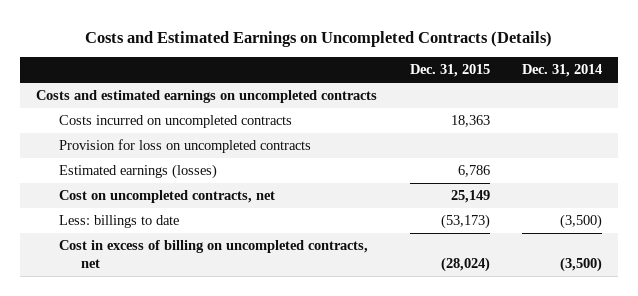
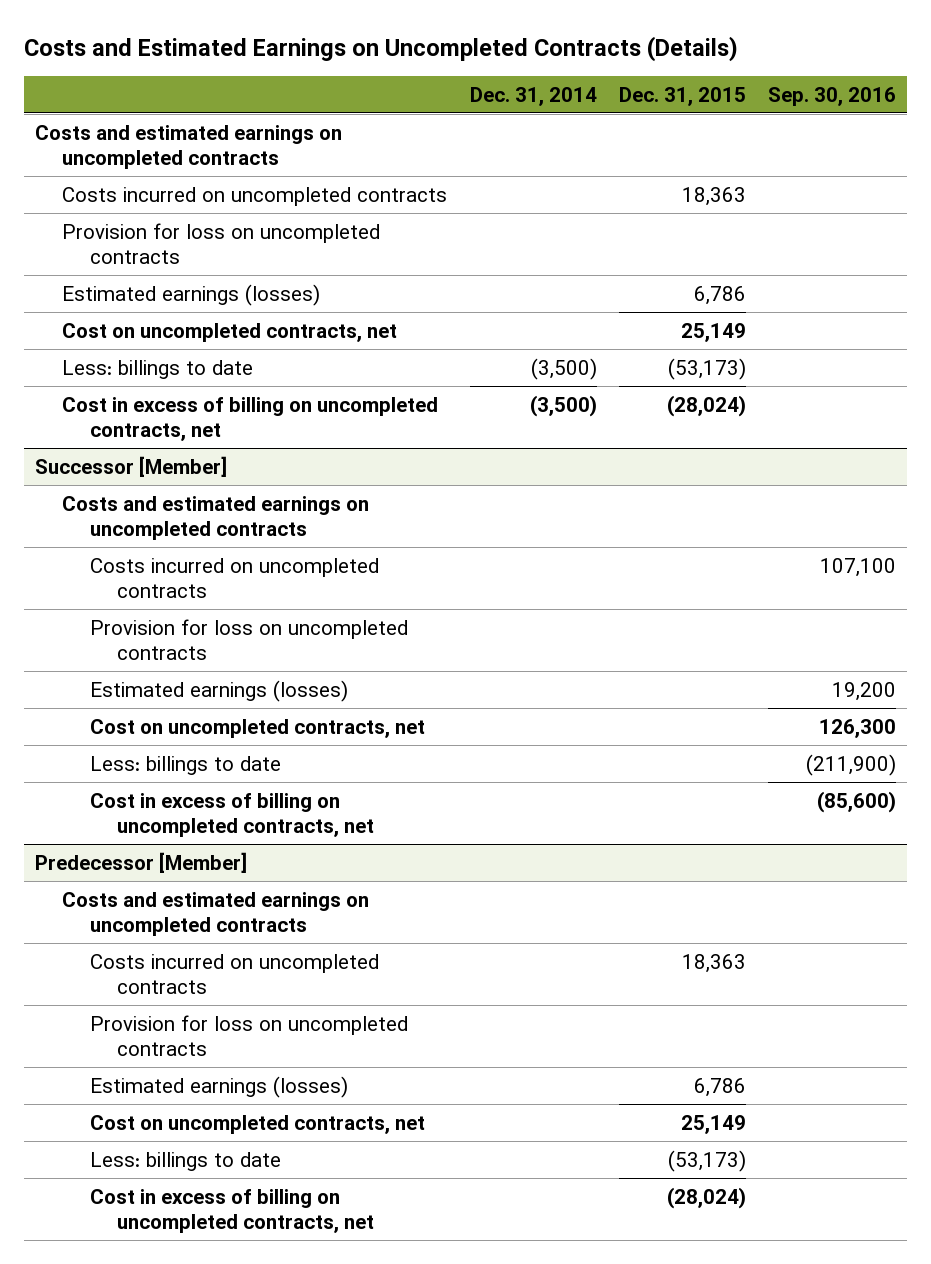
- | Dec. 31, 2015 | Dec. 31, 2014
+ | Dec. 31, 2014 | Dec. 31, 2015 | Sep. 30, 2016
+ Successor [Member]
+ Costs and estimated earnings on uncompleted contracts
+ Costs incurred on uncompleted contracts | | | 107,100
+ Provision for loss on uncompleted contracts
+ Estimated earnings (losses) | | | 19,200
+ Cost on uncompleted contracts, net | | | 126,300
+ Less: billings to date | | | (211,900)
+ Cost in excess of billing on uncompleted contracts, net | | | (85,600)
+ Predecessor [Member]
+ Costs and estimated earnings on uncompleted contracts
+ Costs incurred on uncompleted contracts | | 18,363 |
+ Provision for loss on uncompleted contracts
+ Estimated earnings (losses) | | 6,786 |
+ Cost on uncompleted contracts, net | | 25,149 |
+ Less: billings to date | | (53,173) |
+ Cost in excess of billing on uncompleted contracts, net | | (28,024) |

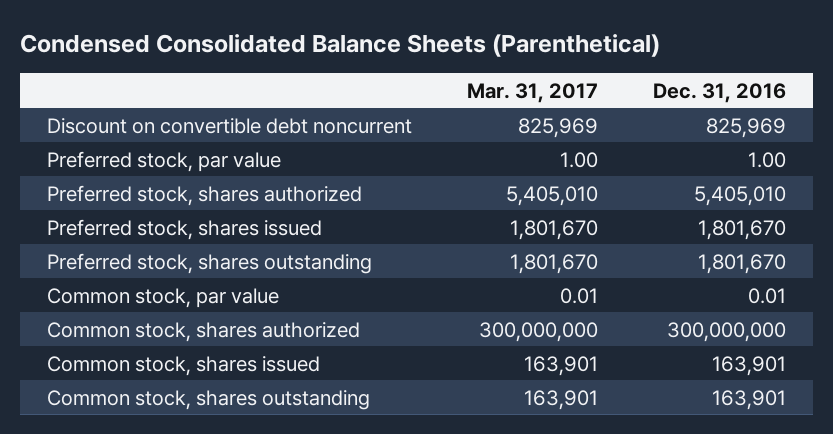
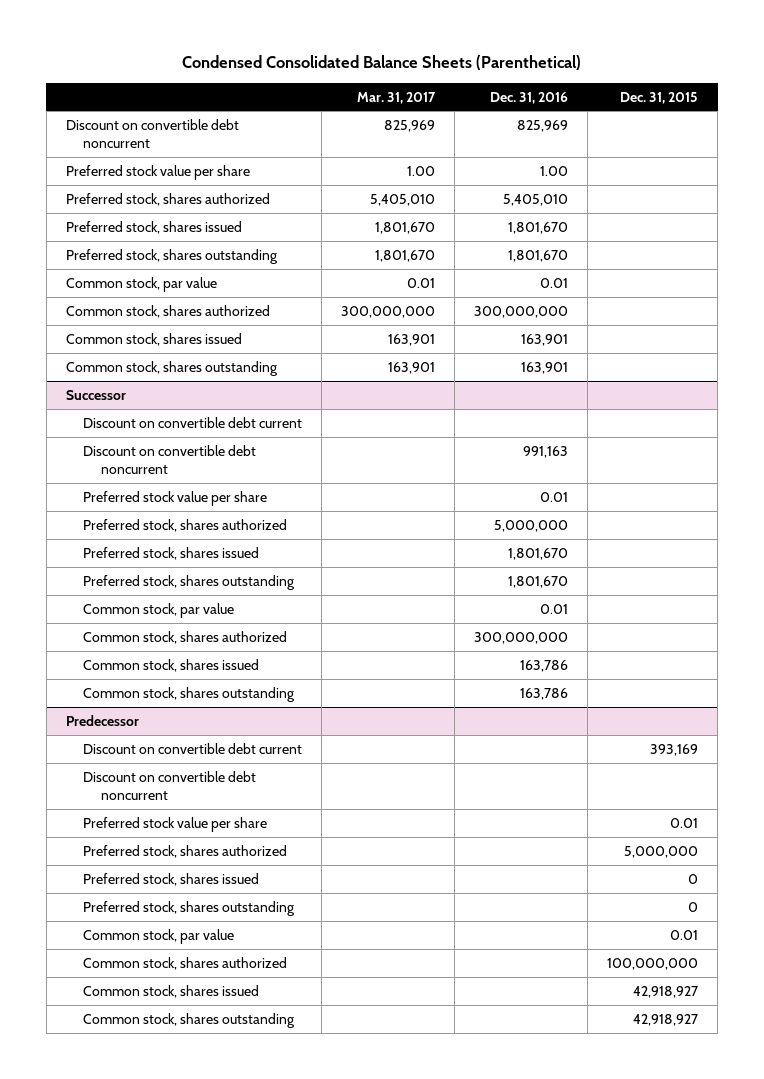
- | Mar. 31, 2017 | Dec. 31, 2016
+ | Mar. 31, 2017 | Dec. 31, 2016 | Dec. 31, 2015
- Preferred stock, par value | 1.00 | 1.00
+ Preferred stock value per share | 1.00 | 1.00 |
+ Successor
+ Discount on convertible debt current
+ Discount on convertible debt noncurrent | | 991,163 |
+ Preferred stock value per share | | 0.01 |
+ Preferred stock, shares authorized | | 5,000,000 |
+ Preferred stock, shares issued | | 1,801,670 |
+ Preferred stock, shares outstanding | | 1,801,670 |
+ Common stock, par value | | 0.01 |
+ Common stock, shares authorized | | 300,000,000 |
+ Common stock, shares issued | | 163,786 |
+ Common stock, shares outstanding | | 163,786 |
+ Predecessor
+ Discount on convertible debt current | | | 393,169
+ Discount on convertible debt noncurrent
+ Preferred stock value per share | | | 0.01
+ Preferred stock, shares authorized | | | 5,000,000
+ Preferred stock, shares issued | | | 0
+ Preferred stock, shares outstanding | | | 0
+ Common stock, par value | | | 0.01
+ Common stock, shares authorized | | | 100,000,000
+ Common stock, shares issued | | | 42,918,927
+ Common stock, shares outstanding | | | 42,918,927

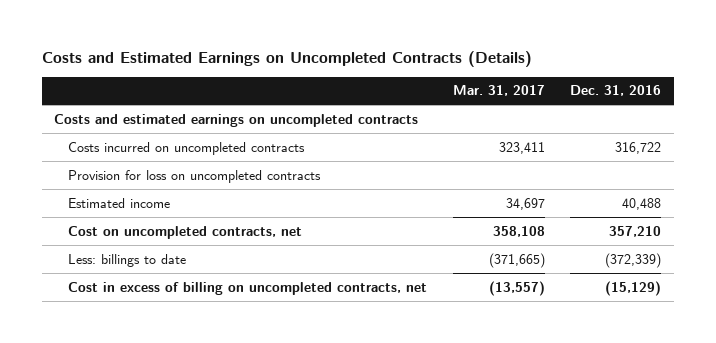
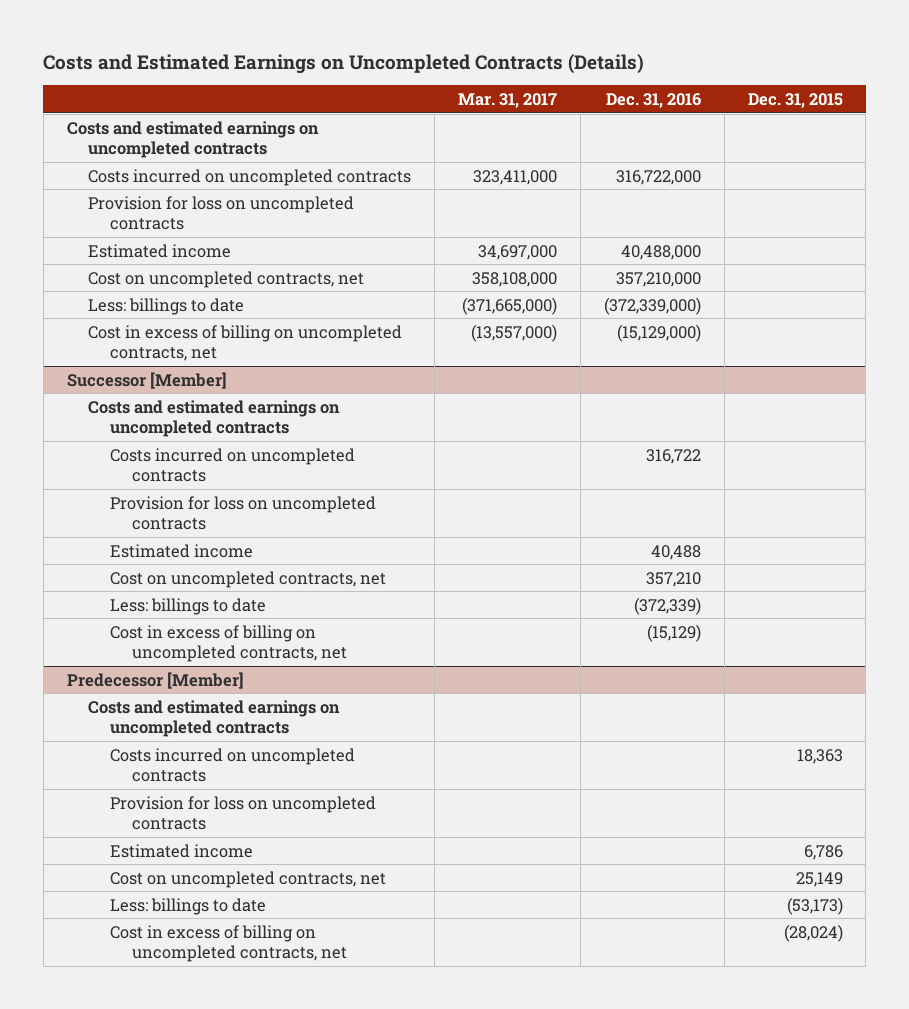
- | Mar. 31, 2017 | Dec. 31, 2016
+ | Mar. 31, 2017 | Dec. 31, 2016 | Dec. 31, 2015
- Costs incurred on uncompleted contracts | 323,411 | 316,722
+ Costs incurred on uncompleted contracts | 323,411,000 | 316,722,000 |
- Estimated income | 34,697 | 40,488
- Cost on uncompleted contracts, net | 358,108 | 357,210
- Less: billings to date | (371,665) | (372,339)
- Cost in excess of billing on uncompleted contracts, net | (13,557) | (15,129)
+ Estimated income | 34,697,000 | 40,488,000 |
+ Cost on uncompleted contracts, net | 358,108,000 | 357,210,000 |
+ Less: billings to date | (371,665,000) | (372,339,000) |
+ Cost in excess of billing on uncompleted contracts, net | (13,557,000) | (15,129,000) |
+ Successor [Member]
+ Costs and estimated earnings on uncompleted contracts
+ Costs incurred on uncompleted contracts | | 316,722 |
+ Provision for loss on uncompleted contracts
+ Estimated income | | 40,488 |
+ Cost on uncompleted contracts, net | | 357,210 |
+ Less: billings to date | | (372,339) |
+ Cost in excess of billing on uncompleted contracts, net | | (15,129) |
+ Predecessor [Member]
+ Costs and estimated earnings on uncompleted contracts
+ Costs incurred on uncompleted contracts | | | 18,363
+ Provision for loss on uncompleted contracts
+ Estimated income | | | 6,786
+ Cost on uncompleted contracts, net | | | 25,149
+ Less: billings to date | | | (53,173)
+ Cost in excess of billing on uncompleted contracts, net | | | (28,024)

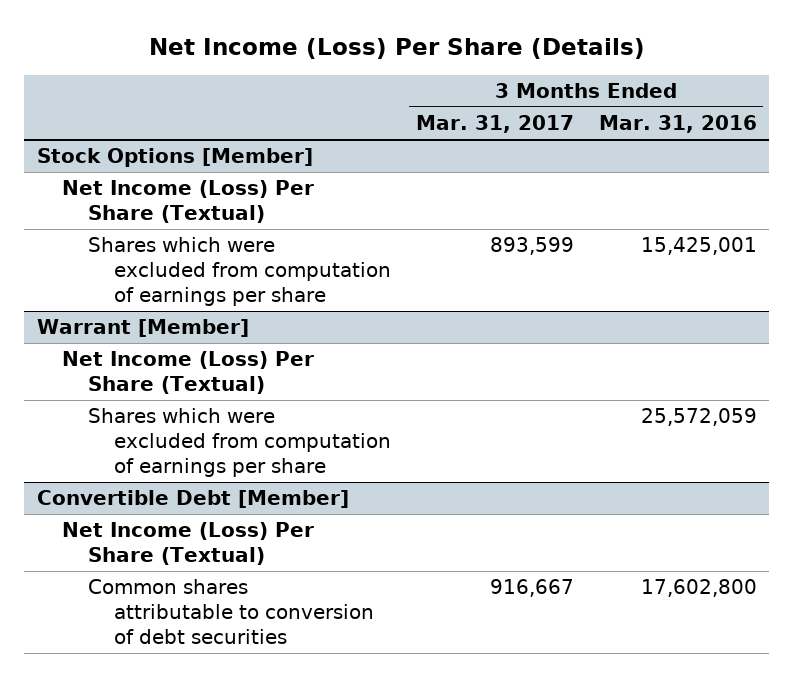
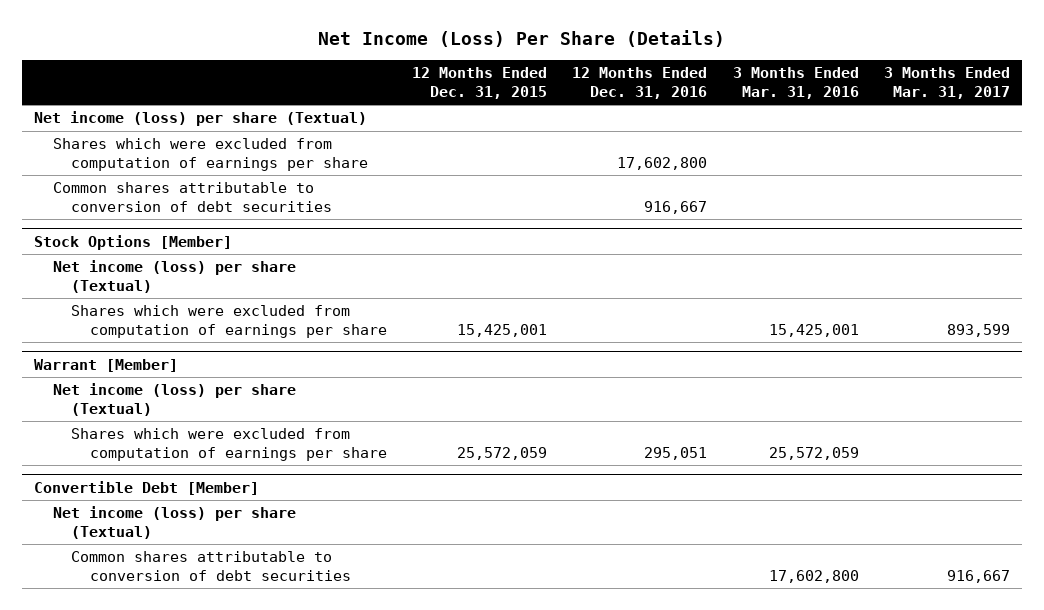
- | 3 Months Ended Mar. 31, 2017 | 3 Months Ended Mar. 31, 2016
+ | 12 Months Ended Dec. 31, 2015 | 12 Months Ended Dec. 31, 2016 | 3 Months Ended Mar. 31, 2016 | 3 Months Ended Mar. 31, 2017
+ Net income (loss) per share (Textual)
+ Shares which were excluded from computation of earnings per share | | 17,602,800 | |
+ Common shares attributable to conversion of debt securities | | 916,667 | |
@ Stock Options [Member]
- Net Income (Loss) Per Share (Textual)
+ Net income (loss) per share (Textual)
@ Warrant [Member]
- Net Income (Loss) Per Share (Textual)
+ Net income (loss) per share (Textual)
@ Convertible Debt [Member]
- Net Income (Loss) Per Share (Textual)
+ Net income (loss) per share (Textual)

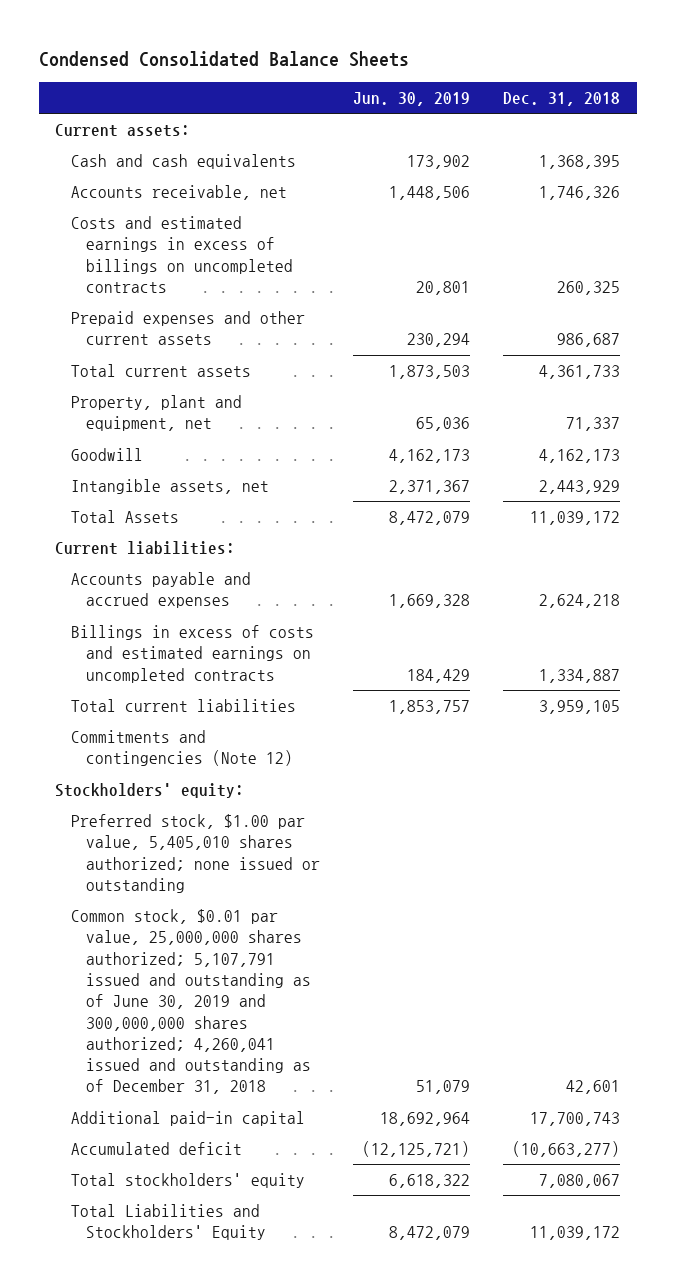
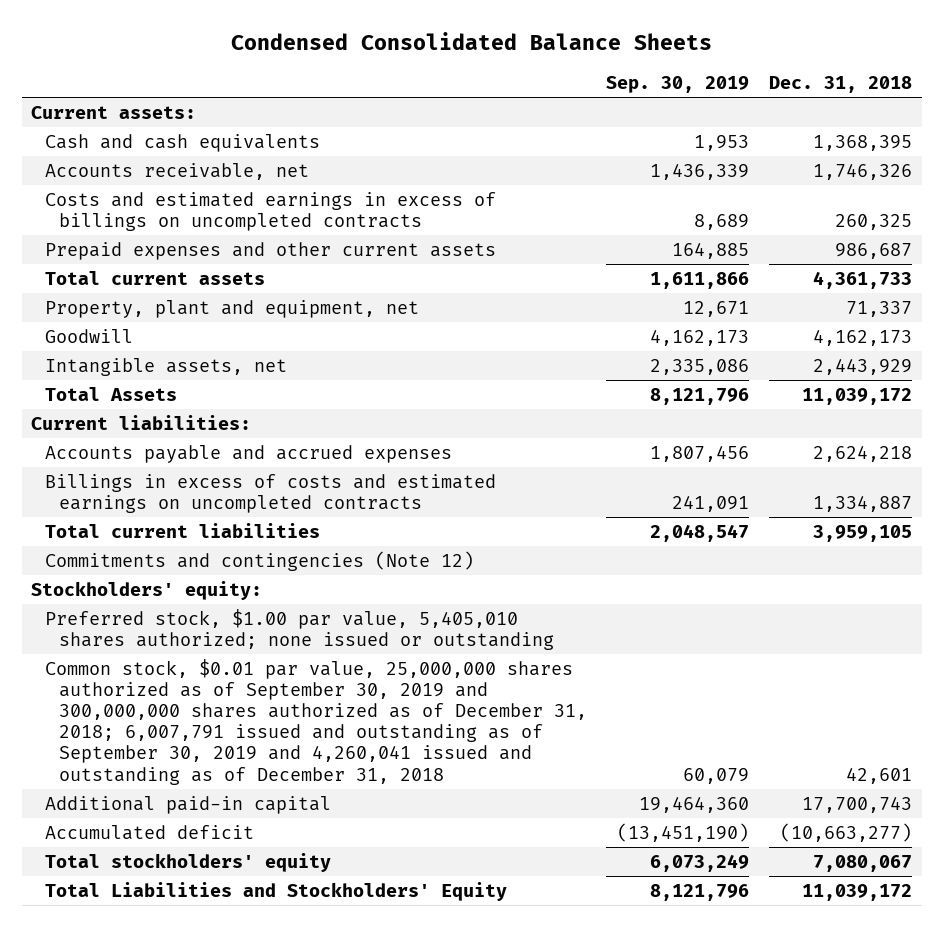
- | Jun. 30, 2019 | Dec. 31, 2018
+ | Sep. 30, 2019 | Dec. 31, 2018
- Common stock, $0.01 par value, 25,000,000 shares authorized; 5,107,791 issued and outstanding as of June 30, 2019 and 300,000,000 shares authorized; 4,260,041 issued and outstanding as of December 31, 2018 | 51,079 | 42,601
+ Common stock, $0.01 par value, 25,000,000 shares authorized as of September 30, 2019 and 300,000,000 shares authorized as of December 31, 2018; 6,007,791 issued and outstanding as of September 30, 2019 and 4,260,041 issued and outstanding as of December 31, 2018 | 60,079 | 42,601

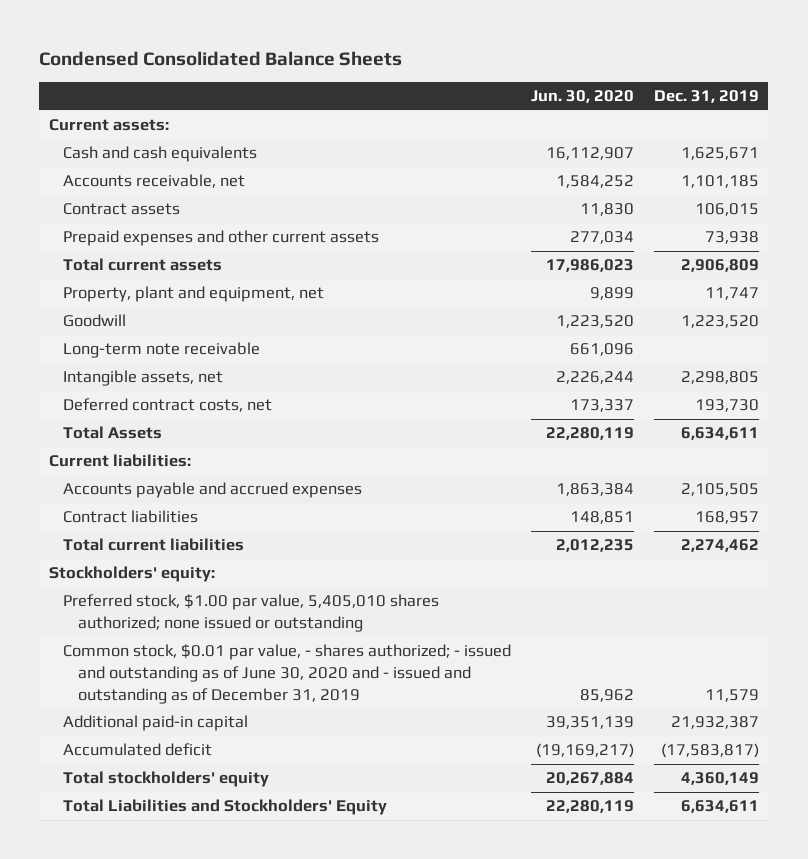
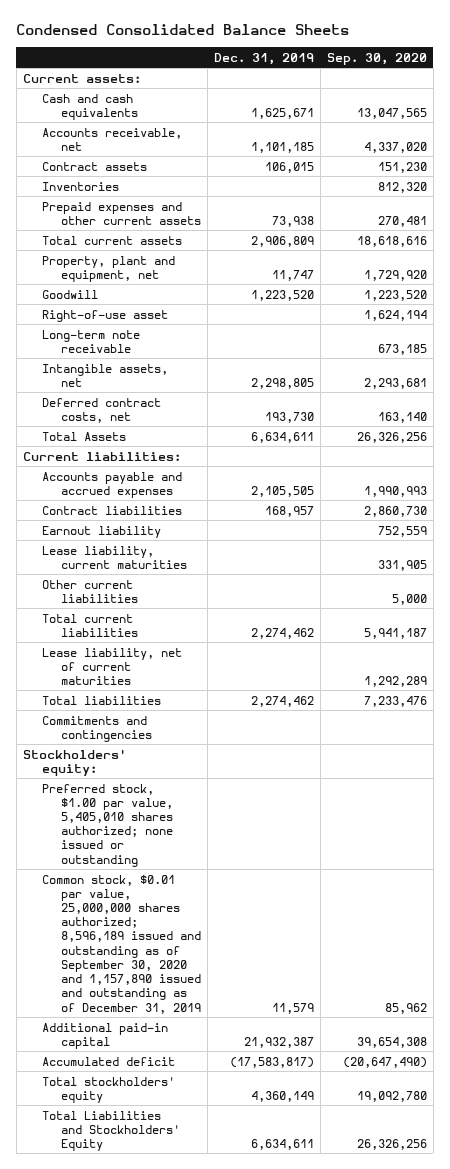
- | Jun. 30, 2020 | Dec. 31, 2019
+ | Dec. 31, 2019 | Sep. 30, 2020
+ Inventories | | 812,320
+ Right-of-use asset | | 1,624,194
+ Earnout liability | | 752,559
+ Lease liability, current maturities | | 331,905
+ Other current liabilities | | 5,000
+ Lease liability, net of current maturities | | 1,292,289
+ Total liabilities | 2,274,462 | 7,233,476
+ Commitments and contingencies
- Common stock, $0.01 par value, - shares authorized; - issued and outstanding as of June 30, 2020 and - issued and outstanding as of December 31, 2019 | 85,962 | 11,579
+ Common stock, $0.01 par value, 25,000,000 shares authorized; 8,596,189 issued and outstanding as of September 30, 2020 and 1,157,890 issued and outstanding as of December 31, 2019 | 11,579 | 85,962

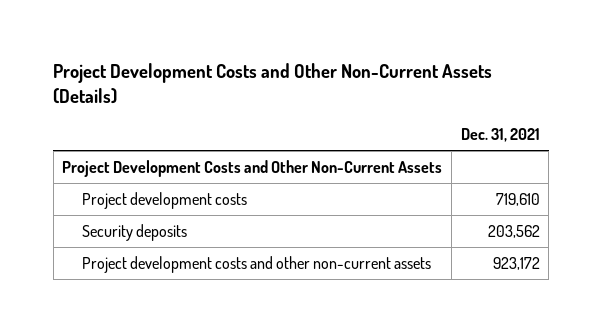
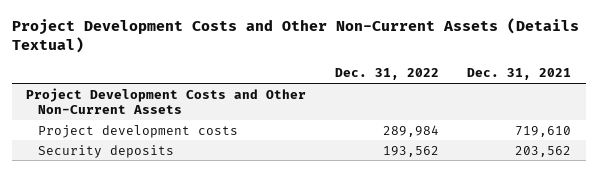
- Project Development Costs and Other Non-Current Assets (Details)
+ Project Development Costs and Other Non-Current Assets (Details Textual)
- | Dec. 31, 2021
+ | Dec. 31, 2022 | Dec. 31, 2021
- Project development costs and other non-current assets | 923,172

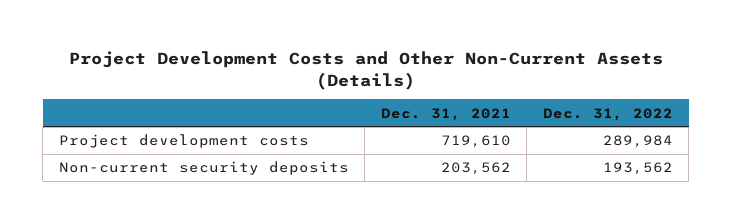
- Project Development Costs and Other Non-Current Assets (Details Textual)
+ Project Development Costs and Other Non-Current Assets (Details)
- | Dec. 31, 2022 | Dec. 31, 2021
+ | Dec. 31, 2021 | Dec. 31, 2022
- Project Development Costs and Other Non-Current Assets
- Security deposits | 193,562 | 203,562
+ Non-current security deposits | 203,562 | 193,562

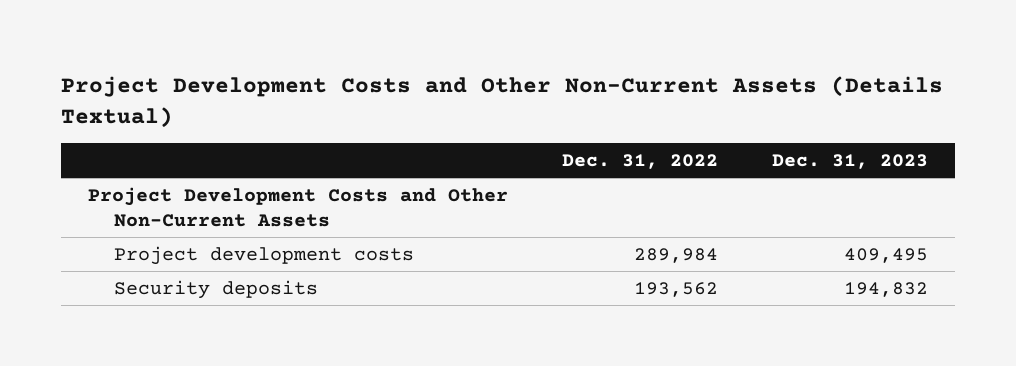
- Project Development Costs and Other Non-Current Assets (Details)
+ Project Development Costs and Other Non-Current Assets (Details Textual)
- | Dec. 31, 2021 | Dec. 31, 2022
+ | Dec. 31, 2022 | Dec. 31, 2023
+ Project Development Costs and Other Non-Current Assets
- Non-current security deposits | 203,562 | 193,562
+ Security deposits | 193,562 | 194,832

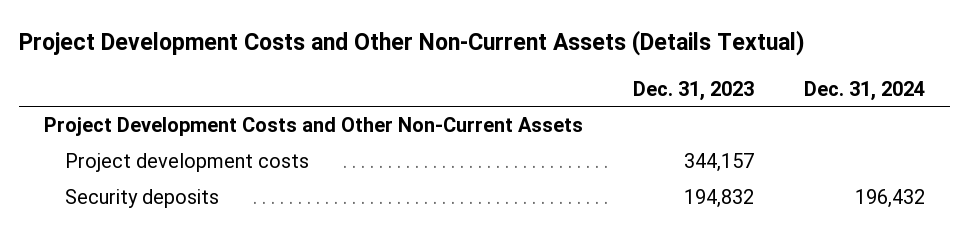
- | Dec. 31, 2022 | Dec. 31, 2023
+ | Dec. 31, 2023 | Dec. 31, 2024
- Project development costs | 289,984 | 409,495
+ Project development costs | 344,157 |

